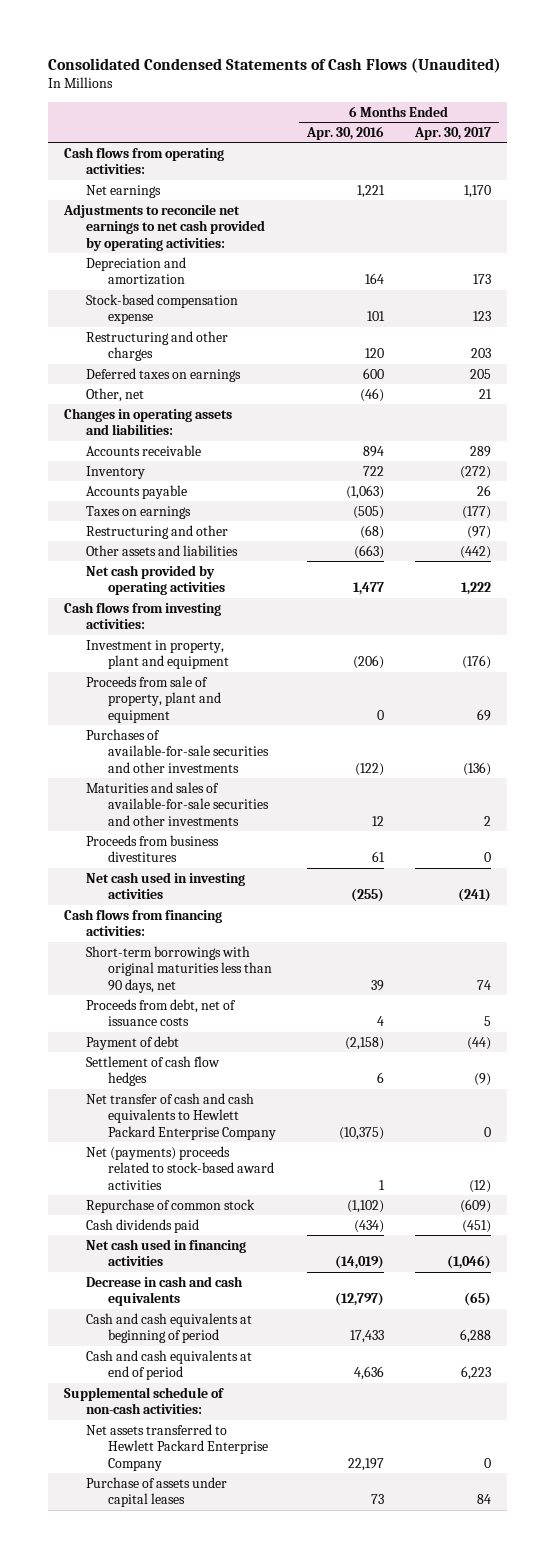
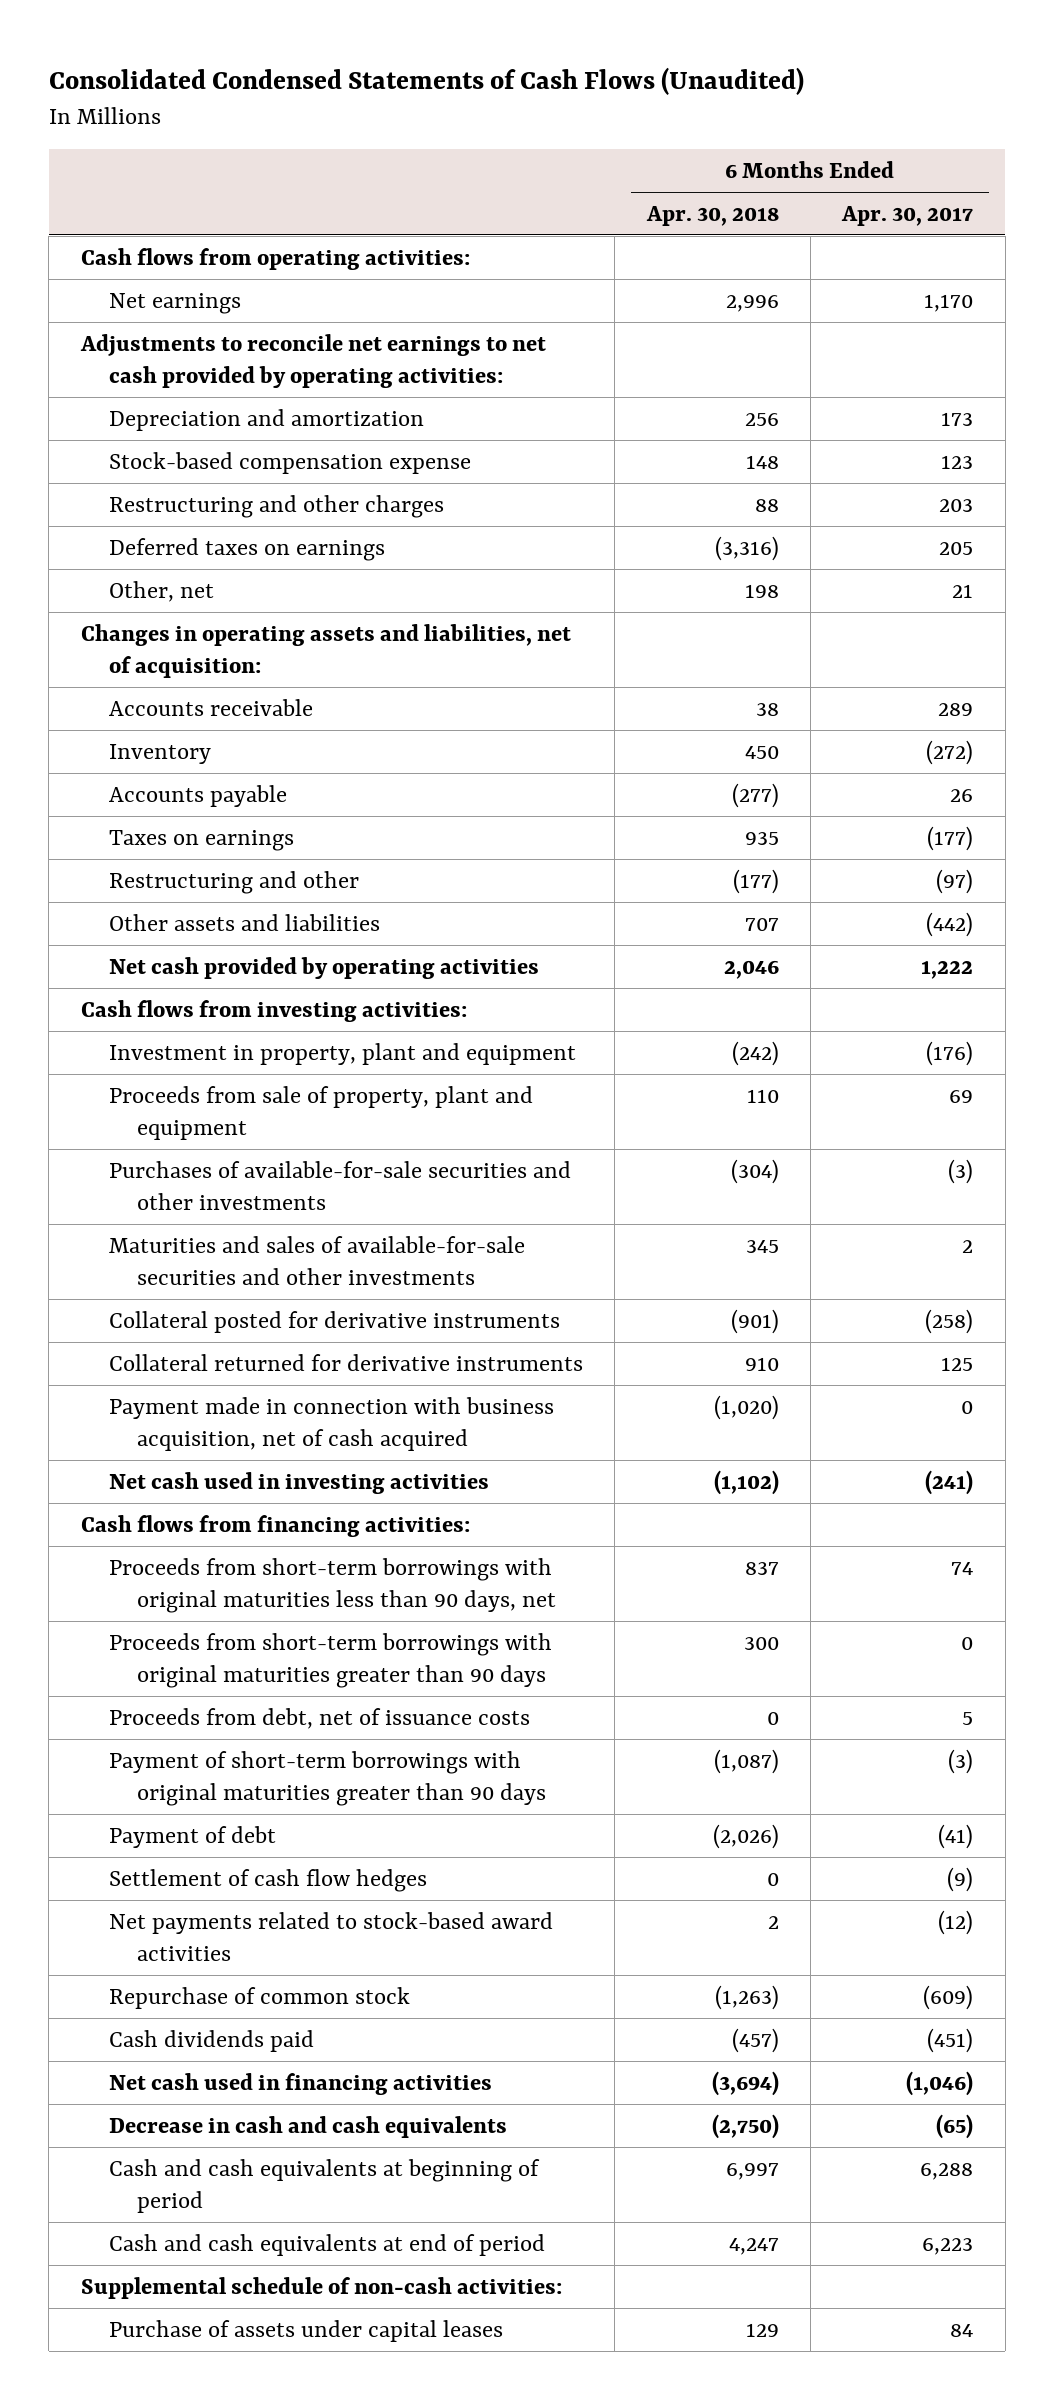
- | 6 Months Ended Apr. 30, 2016 | 6 Months Ended Apr. 30, 2017
+ | 6 Months Ended Apr. 30, 2018 | 6 Months Ended Apr. 30, 2017
- Changes in operating assets and liabilities:
+ Changes in operating assets and liabilities, net of acquisition:
- Purchases of available-for-sale securities and other investments | (122) | (136)
+ Purchases of available-for-sale securities and other investments | (304) | (3)
- Proceeds from business divestitures | 61 | 0
+ Collateral posted for derivative instruments | (901) | (258)
+ Collateral returned for derivative instruments | 910 | 125
+ Payment made in connection with business acquisition, net of cash acquired | (1,020) | 0
- Short-term borrowings with original maturities less than 90 days, net | 39 | 74
+ Proceeds from short-term borrowings with original maturities less than 90 days, net | 837 | 74
+ Proceeds from short-term borrowings with original maturities greater than 90 days | 300 | 0
- Payment of debt | (2,158) | (44)
+ Payment of short-term borrowings with original maturities greater than 90 days | (1,087) | (3)
+ Payment of debt | (2,026) | (41)
- Net transfer of cash and cash equivalents to Hewlett Packard Enterprise Company | (10,375) | 0
- Net (payments) proceeds related to stock-based award activities | 1 | (12)
+ Net payments related to stock-based award activities | 2 | (12)
- Net assets transferred to Hewlett Packard Enterprise Company | 22,197 | 0

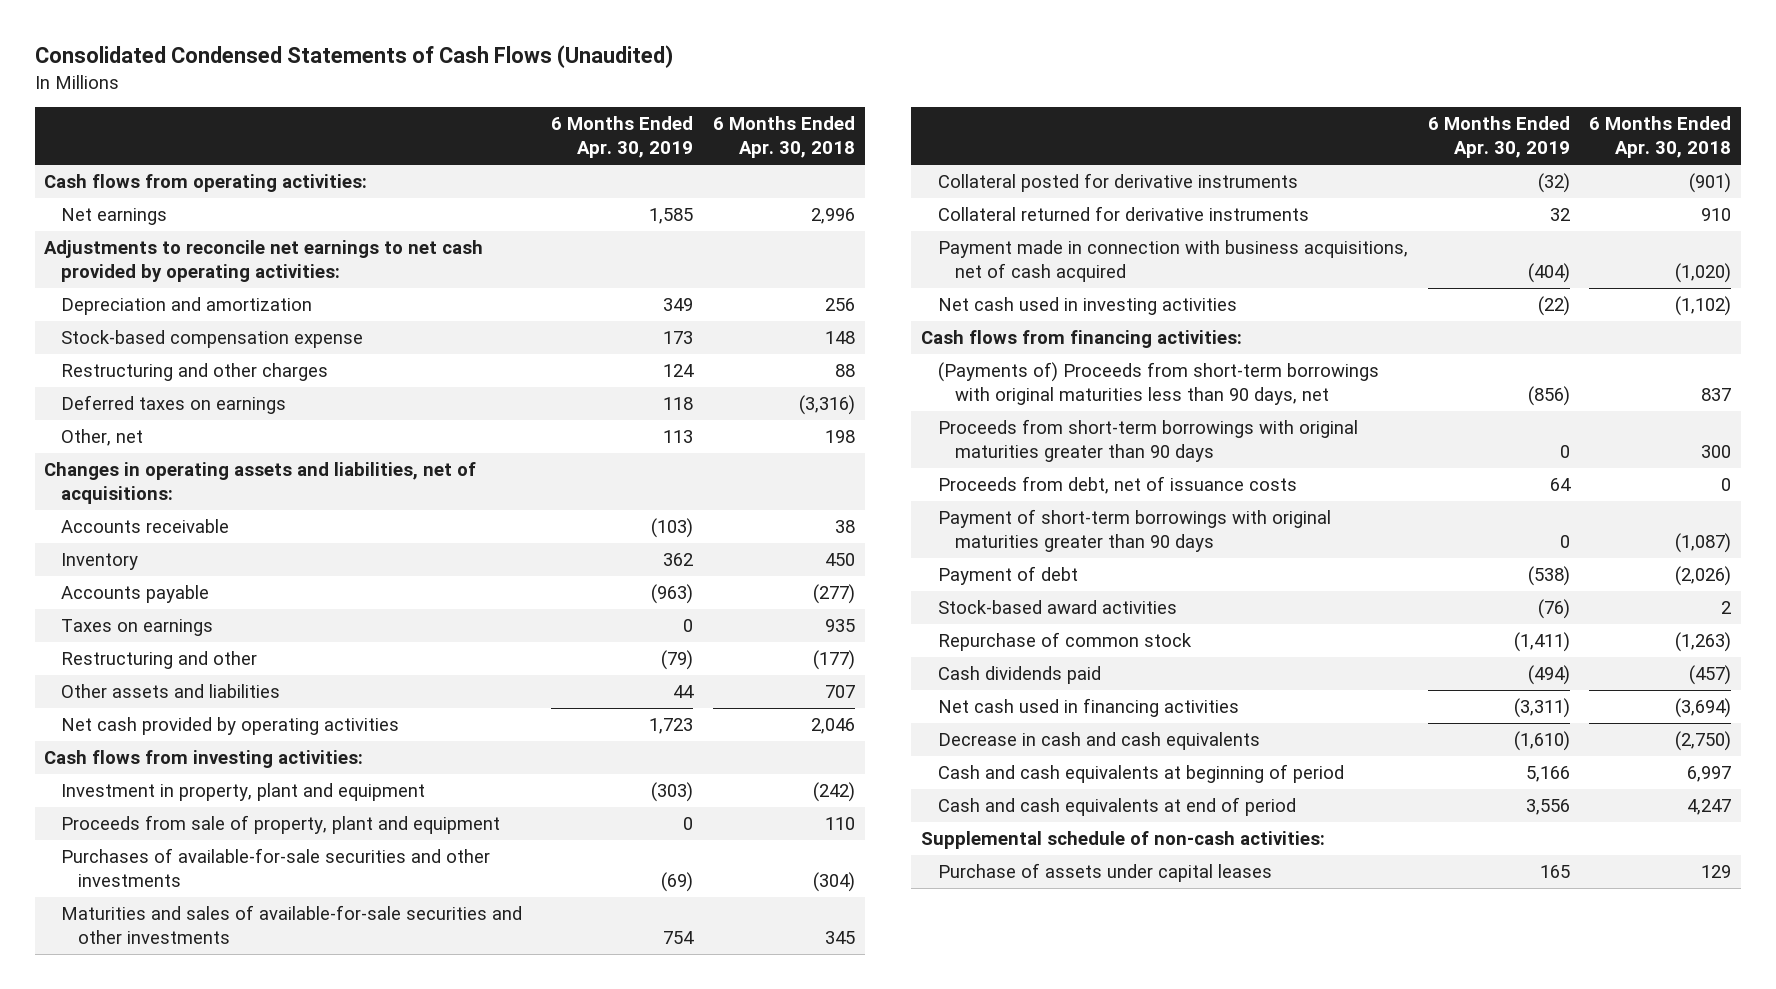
- | 6 Months Ended Apr. 30, 2018 | 6 Months Ended Apr. 30, 2017
+ | 6 Months Ended Apr. 30, 2019 | 6 Months Ended Apr. 30, 2018
- Changes in operating assets and liabilities, net of acquisition:
+ Changes in operating assets and liabilities, net of acquisitions:
- Payment made in connection with business acquisition, net of cash acquired | (1,020) | 0
+ Payment made in connection with business acquisitions, net of cash acquired | (404) | (1,020)
- Proceeds from short-term borrowings with original maturities less than 90 days, net | 837 | 74
+ (Payments of) Proceeds from short-term borrowings with original maturities less than 90 days, net | (856) | 837
- Settlement of cash flow hedges | 0 | (9)
- Net payments related to stock-based award activities | 2 | (12)
+ Stock-based award activities | (76) | 2

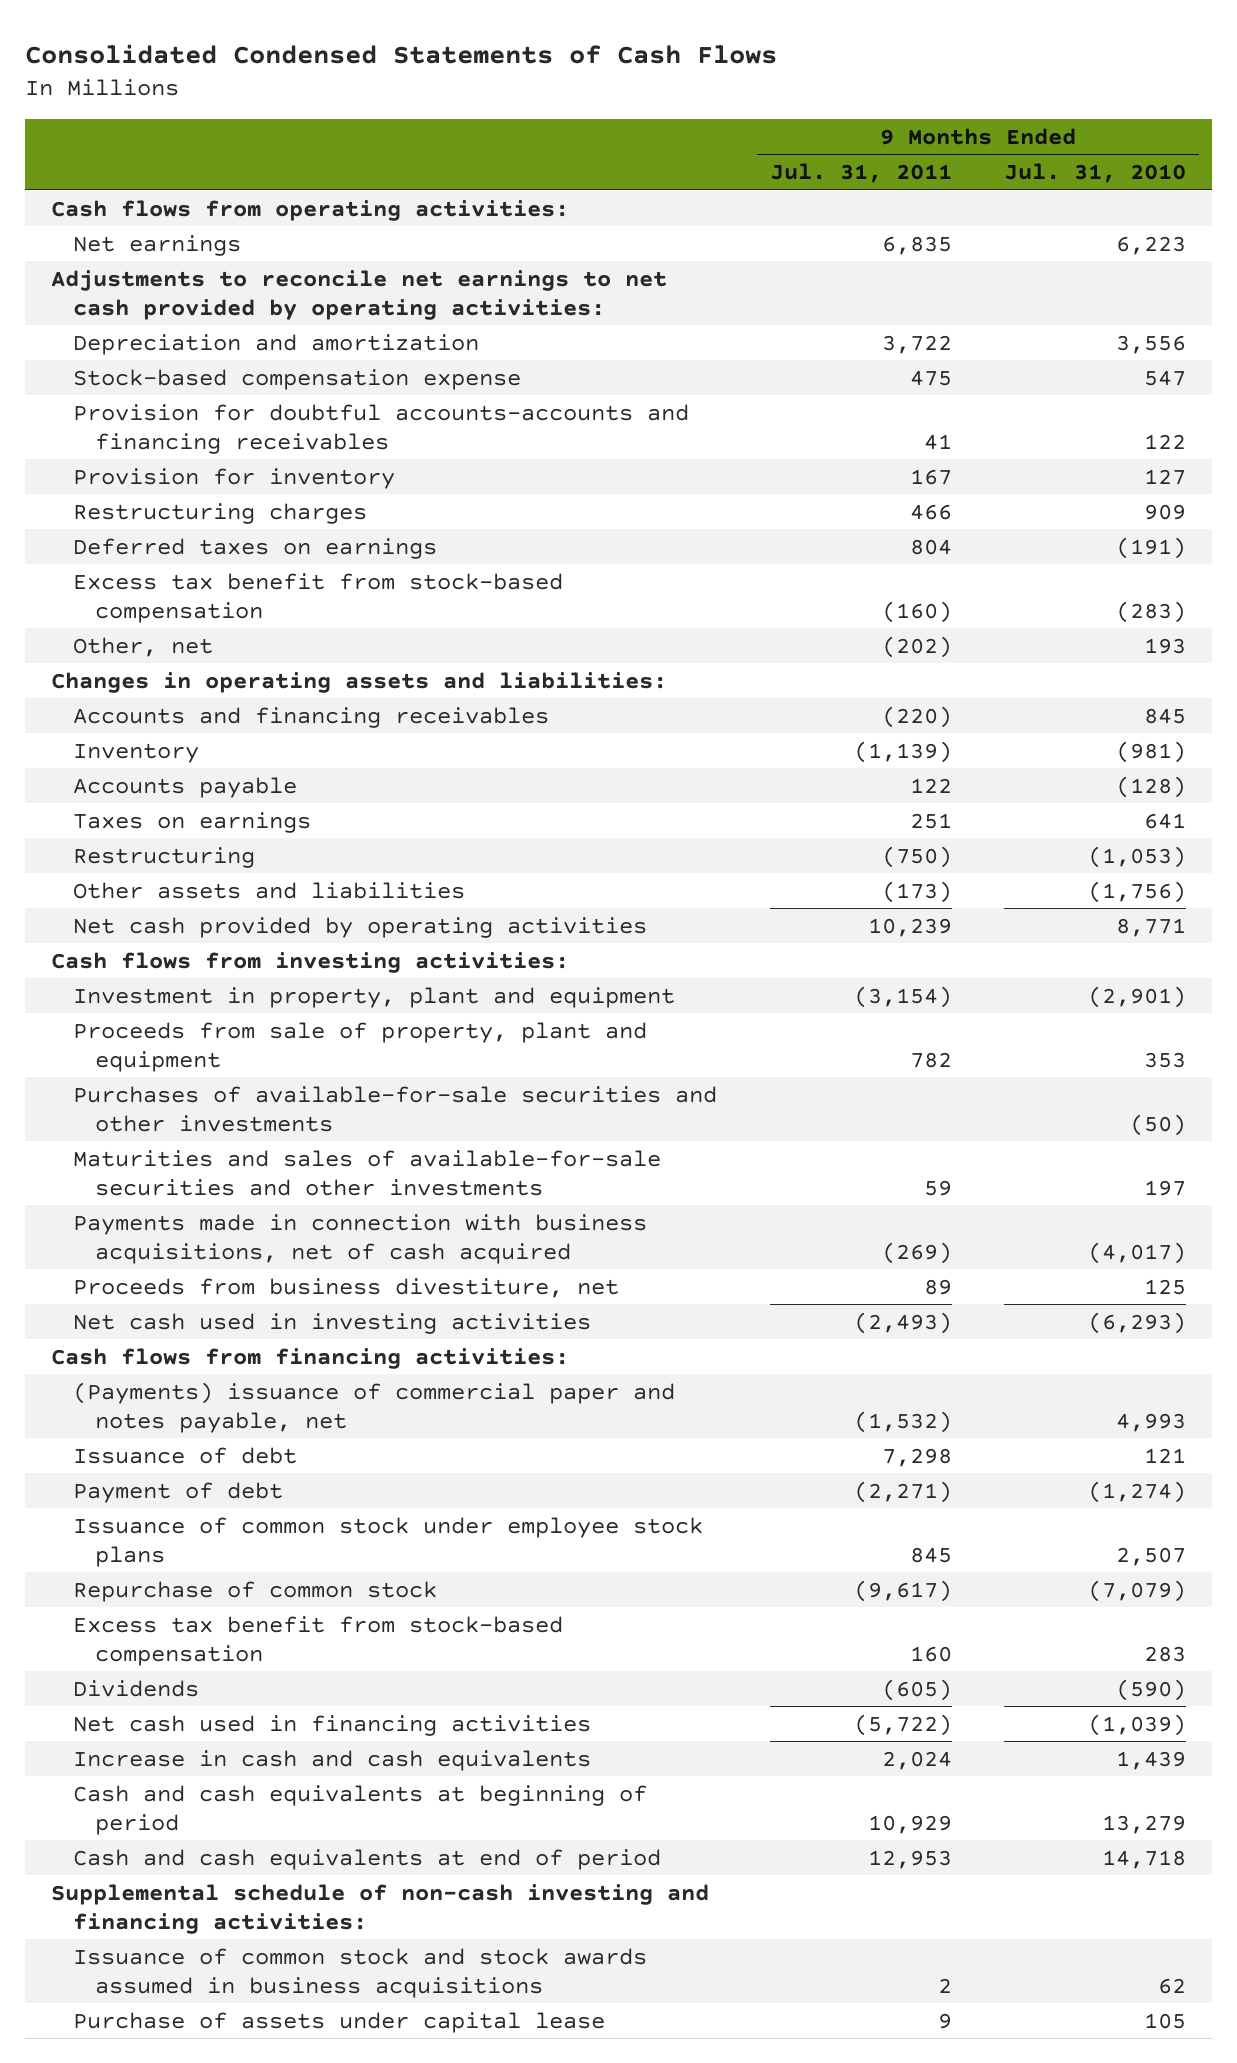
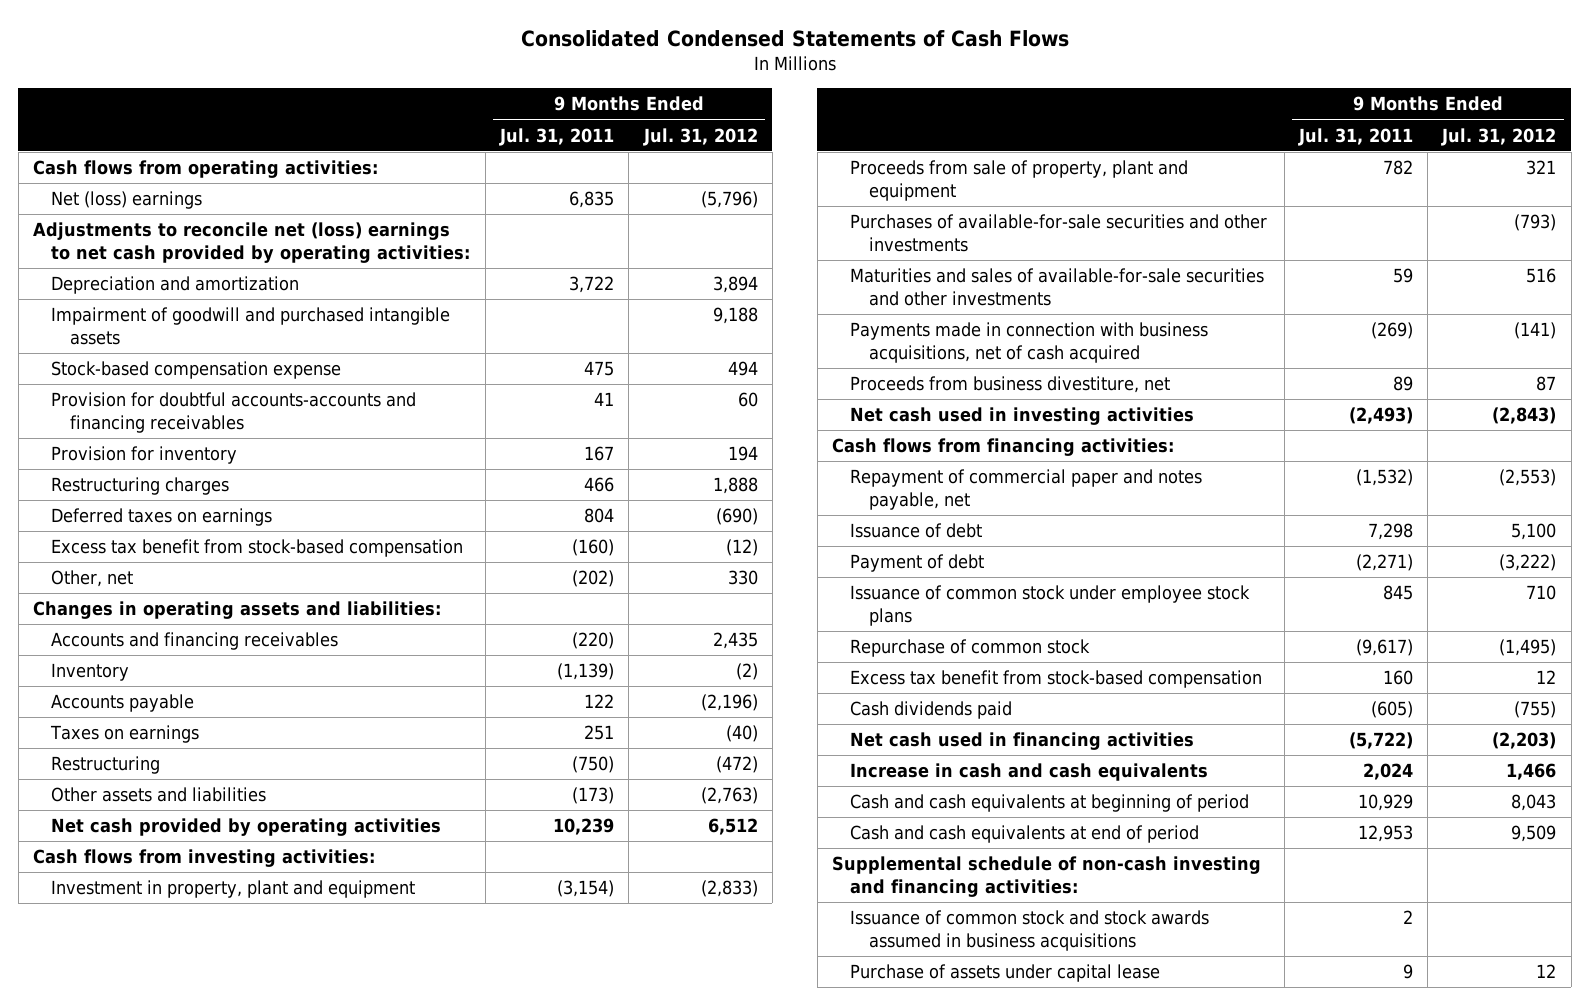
- | 9 Months Ended Jul. 31, 2011 | 9 Months Ended Jul. 31, 2010
+ | 9 Months Ended Jul. 31, 2011 | 9 Months Ended Jul. 31, 2012
- Net earnings | 6,835 | 6,223
- Adjustments to reconcile net earnings to net cash provided by operating activities:
+ Net (loss) earnings | 6,835 | (5,796)
+ Adjustments to reconcile net (loss) earnings to net cash provided by operating activities:
+ Impairment of goodwill and purchased intangible assets | | 9,188
- (Payments) issuance of commercial paper and notes payable, net | (1,532) | 4,993
+ Repayment of commercial paper and notes payable, net | (1,532) | (2,553)
- Dividends | (605) | (590)
+ Cash dividends paid | (605) | (755)

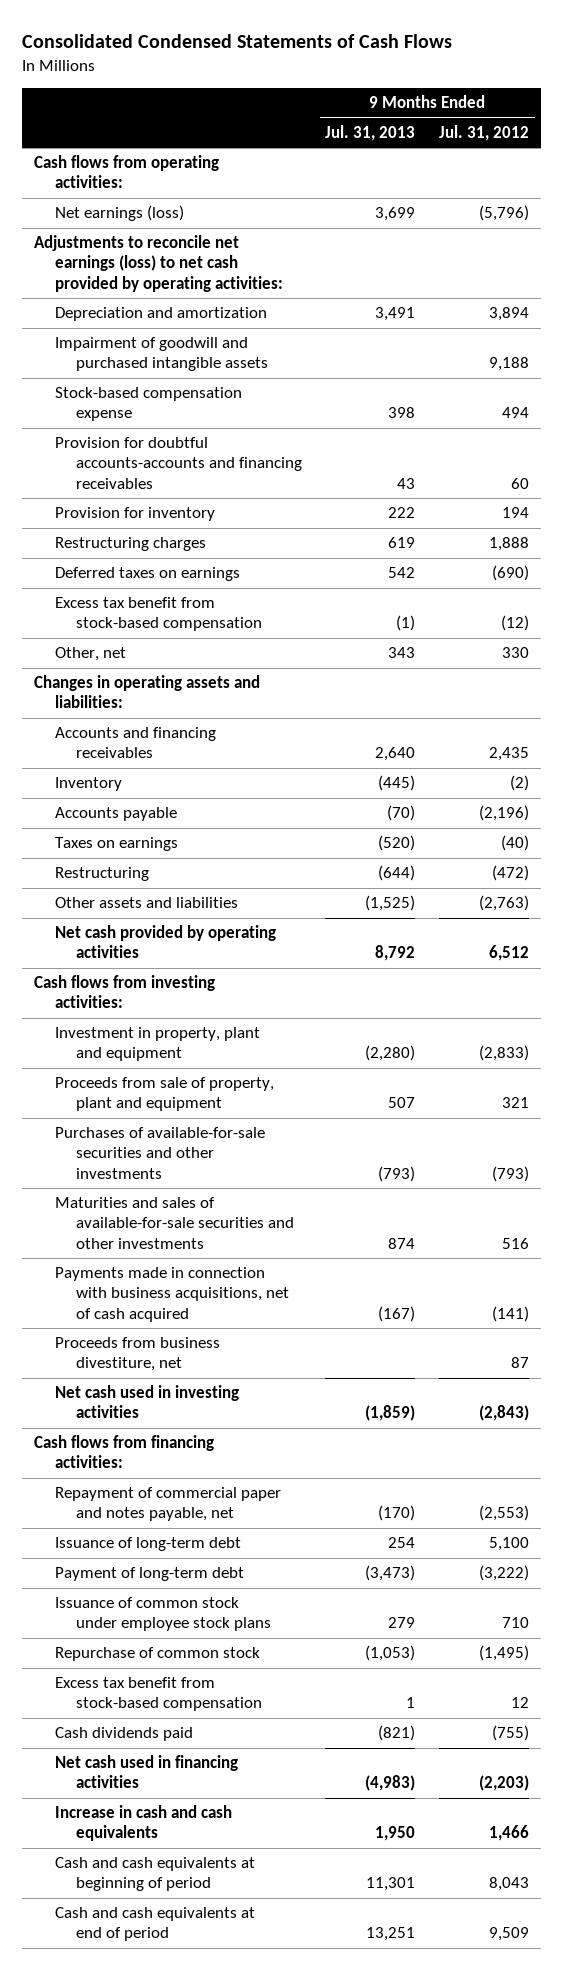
- | 9 Months Ended Jul. 31, 2011 | 9 Months Ended Jul. 31, 2012
+ | 9 Months Ended Jul. 31, 2013 | 9 Months Ended Jul. 31, 2012
- Net (loss) earnings | 6,835 | (5,796)
- Adjustments to reconcile net (loss) earnings to net cash provided by operating activities:
+ Net earnings (loss) | 3,699 | (5,796)
+ Adjustments to reconcile net earnings (loss) to net cash provided by operating activities:
- Issuance of debt | 7,298 | 5,100
- Payment of debt | (2,271) | (3,222)
+ Issuance of long-term debt | 254 | 5,100
+ Payment of long-term debt | (3,473) | (3,222)
- Supplemental schedule of non-cash investing and financing activities:
- Issuance of common stock and stock awards assumed in business acquisitions | 2 |
- Purchase of assets under capital lease | 9 | 12

